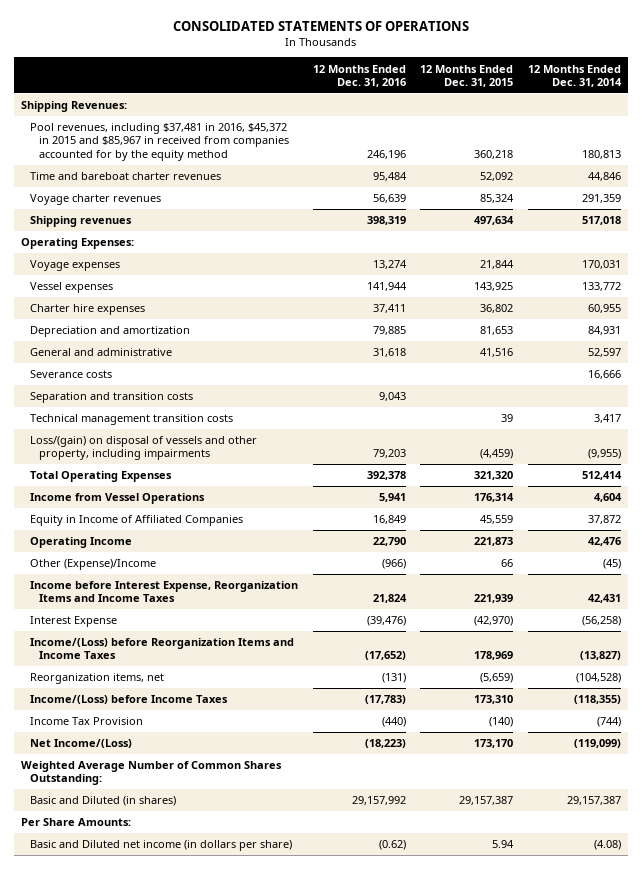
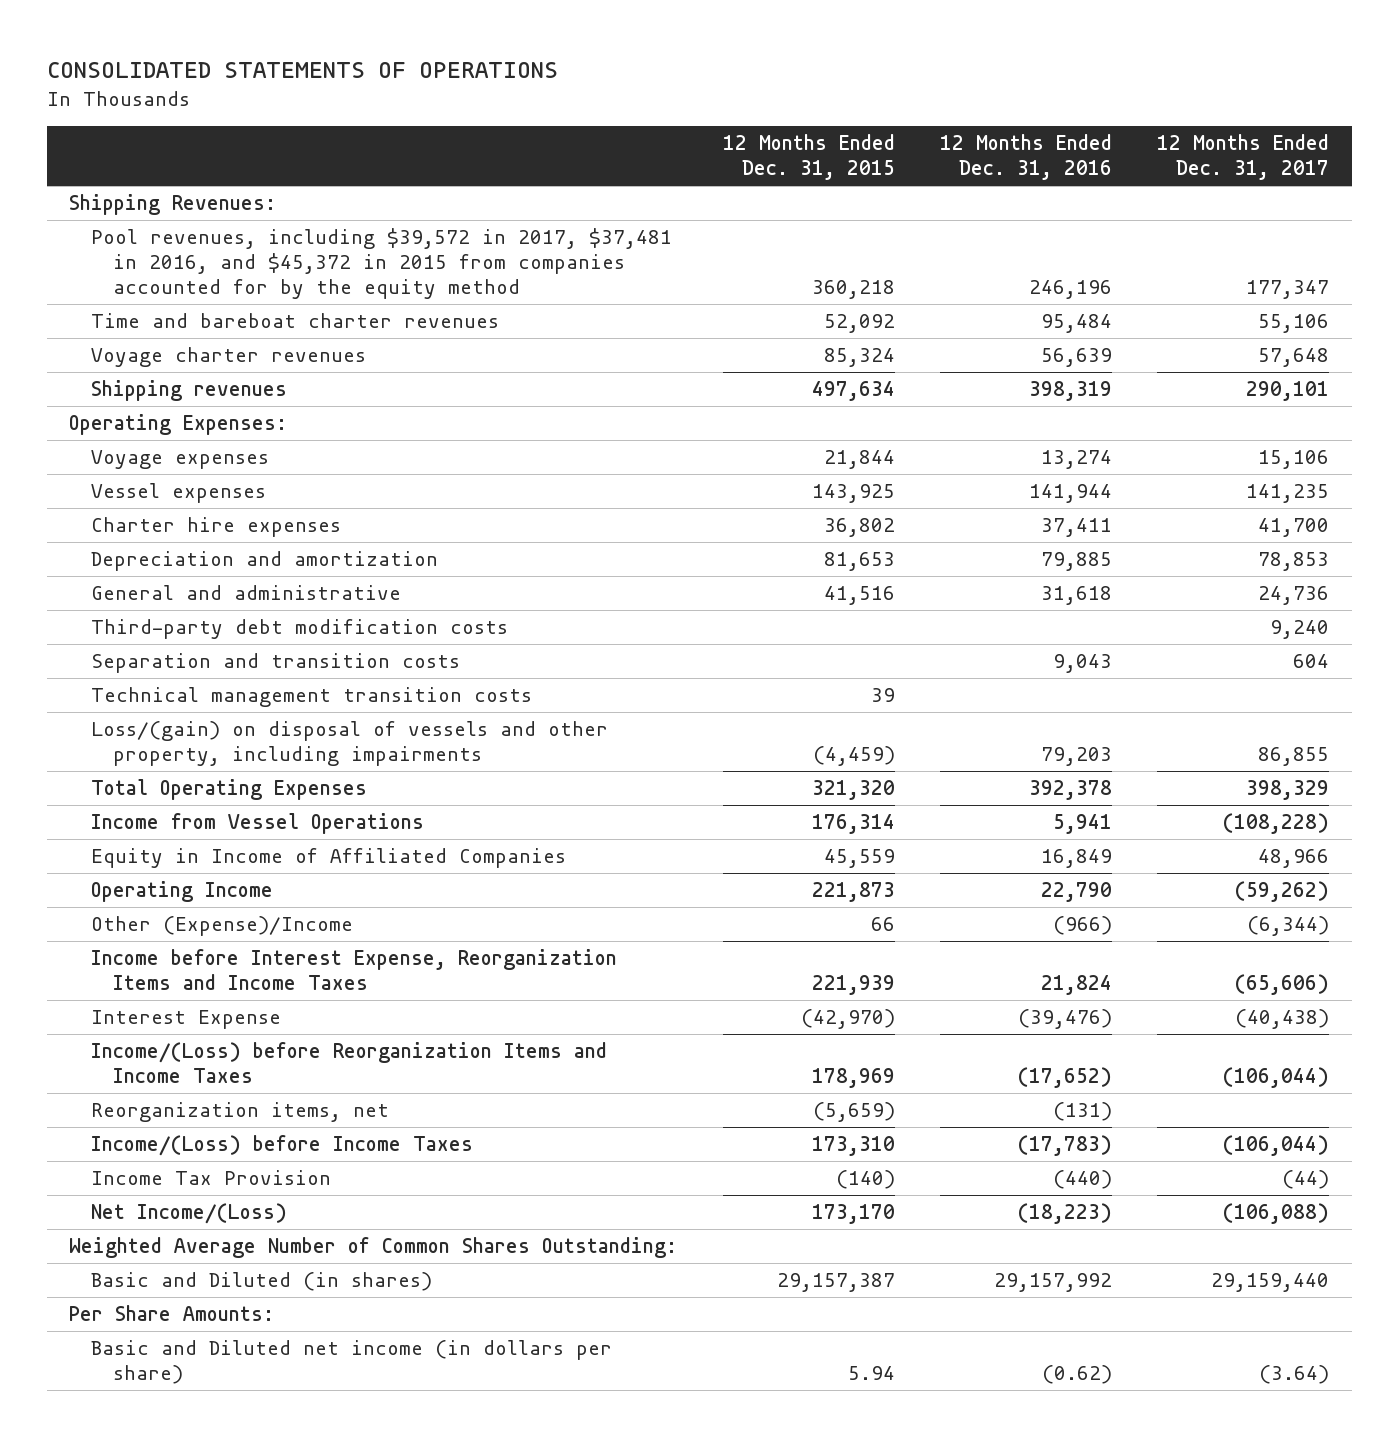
- | 12 Months Ended Dec. 31, 2016 | 12 Months Ended Dec. 31, 2015 | 12 Months Ended Dec. 31, 2014
+ | 12 Months Ended Dec. 31, 2015 | 12 Months Ended Dec. 31, 2016 | 12 Months Ended Dec. 31, 2017
- Pool revenues, including $37,481 in 2016, $45,372 in 2015 and $85,967 in received from companies accounted for by the equity method | 246,196 | 360,218 | 180,813
+ Pool revenues, including $39,572 in 2017, $37,481 in 2016, and $45,372 in 2015 from companies accounted for by the equity method | 360,218 | 246,196 | 177,347
- Severance costs | | | 16,666
+ Third-party debt modification costs | | | 9,240

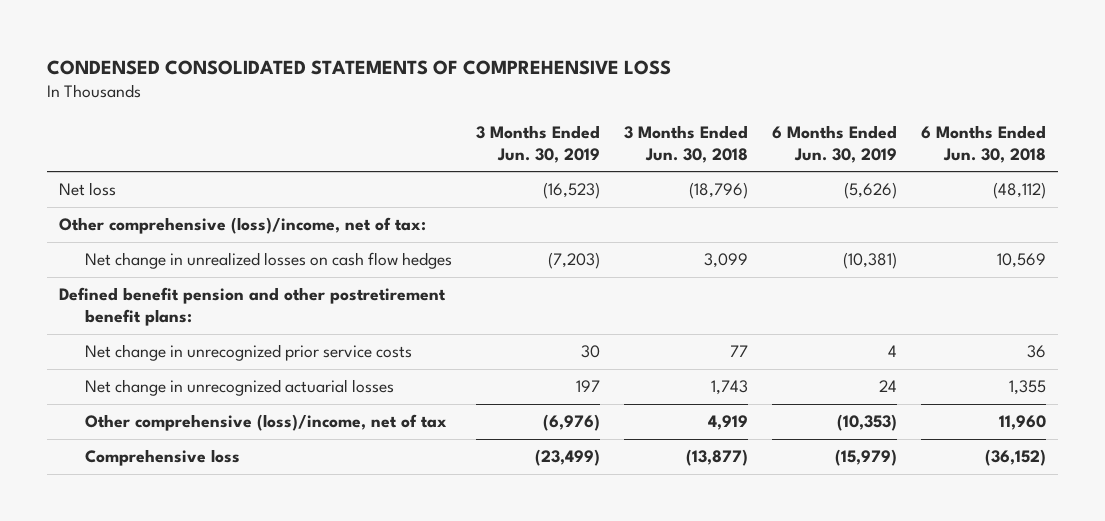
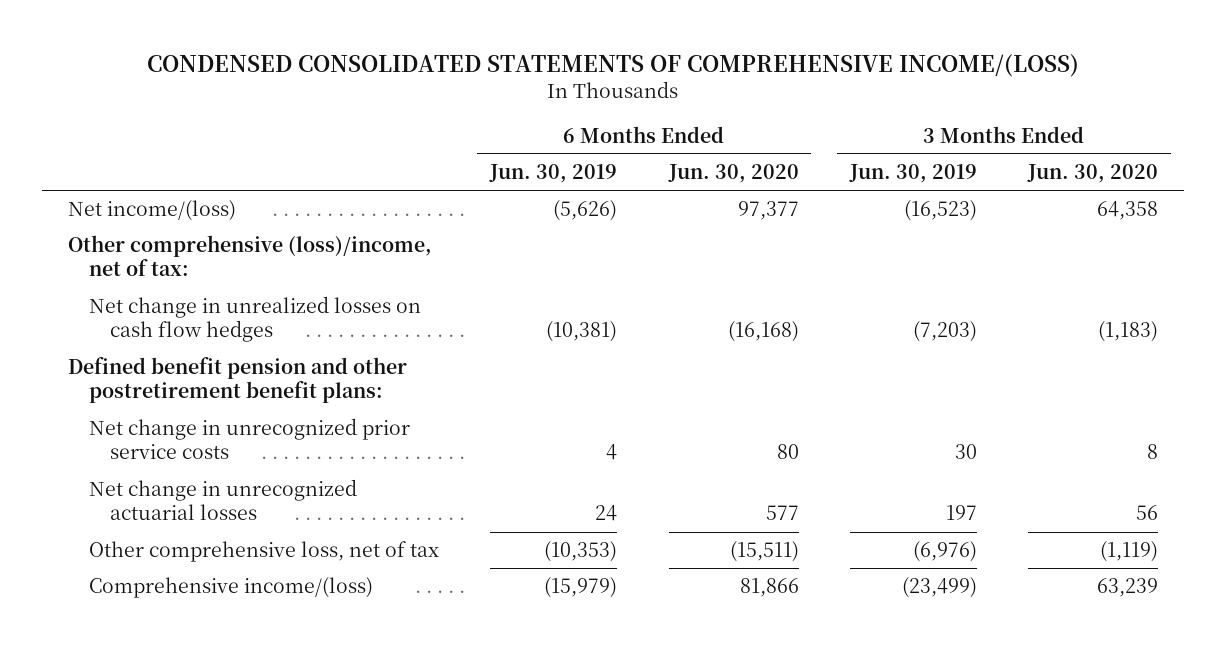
- CONDENSED CONSOLIDATED STATEMENTS OF COMPREHENSIVE LOSS
+ CONDENSED CONSOLIDATED STATEMENTS OF COMPREHENSIVE INCOME/(LOSS)
- | 3 Months Ended Jun. 30, 2019 | 3 Months Ended Jun. 30, 2018 | 6 Months Ended Jun. 30, 2019 | 6 Months Ended Jun. 30, 2018
+ | 6 Months Ended Jun. 30, 2019 | 6 Months Ended Jun. 30, 2020 | 3 Months Ended Jun. 30, 2019 | 3 Months Ended Jun. 30, 2020
- Net loss | (16,523) | (18,796) | (5,626) | (48,112)
+ Net income/(loss) | (5,626) | 97,377 | (16,523) | 64,358
- Other comprehensive (loss)/income, net of tax | (6,976) | 4,919 | (10,353) | 11,960
- Comprehensive loss | (23,499) | (13,877) | (15,979) | (36,152)
+ Other comprehensive loss, net of tax | (10,353) | (15,511) | (6,976) | (1,119)
+ Comprehensive income/(loss) | (15,979) | 81,866 | (23,499) | 63,239

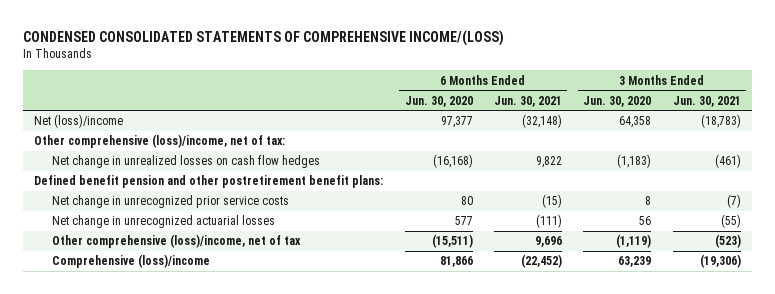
- | 6 Months Ended Jun. 30, 2019 | 6 Months Ended Jun. 30, 2020 | 3 Months Ended Jun. 30, 2019 | 3 Months Ended Jun. 30, 2020
+ | 6 Months Ended Jun. 30, 2020 | 6 Months Ended Jun. 30, 2021 | 3 Months Ended Jun. 30, 2020 | 3 Months Ended Jun. 30, 2021
- Net income/(loss) | (5,626) | 97,377 | (16,523) | 64,358
+ Net (loss)/income | 97,377 | (32,148) | 64,358 | (18,783)
- Other comprehensive loss, net of tax | (10,353) | (15,511) | (6,976) | (1,119)
- Comprehensive income/(loss) | (15,979) | 81,866 | (23,499) | 63,239
+ Other comprehensive (loss)/income, net of tax | (15,511) | 9,696 | (1,119) | (523)
+ Comprehensive (loss)/income | 81,866 | (22,452) | 63,239 | (19,306)

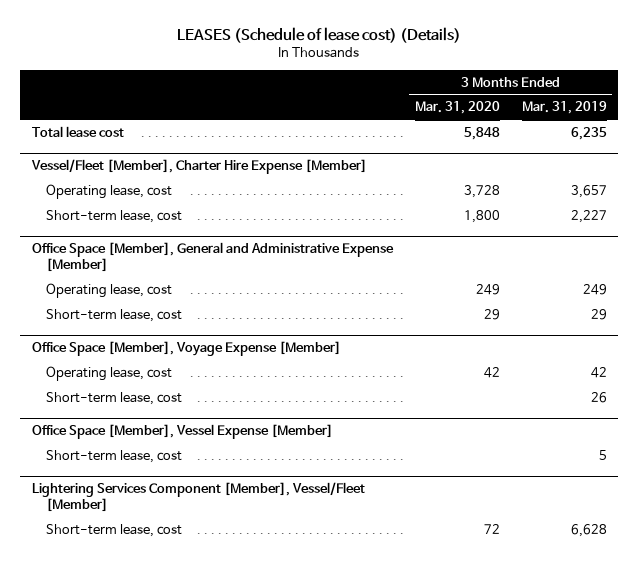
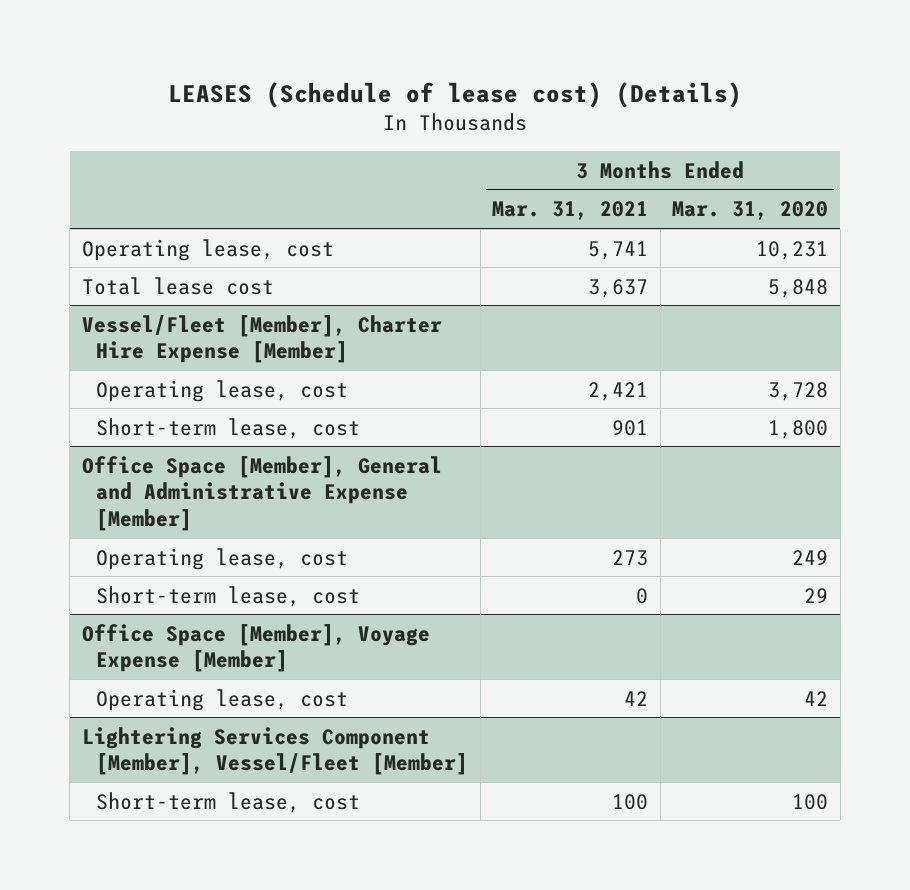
- | 3 Months Ended Mar. 31, 2020 | 3 Months Ended Mar. 31, 2019
+ | 3 Months Ended Mar. 31, 2021 | 3 Months Ended Mar. 31, 2020
+ Operating lease, cost | 5,741 | 10,231
@ Office Space [Member], Voyage Expense [Member]
- Short-term lease, cost | | 26
- Office Space [Member], Vessel Expense [Member]
- Short-term lease, cost | | 5
@ Lightering Services Component [Member], Vessel/Fleet [Member]
- Short-term lease, cost | 72 | 6,628
+ Short-term lease, cost | 100 | 100

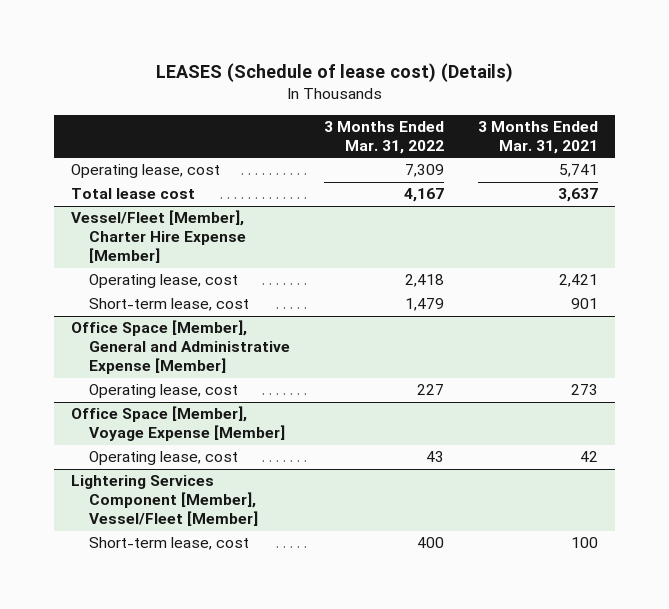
- | 3 Months Ended Mar. 31, 2021 | 3 Months Ended Mar. 31, 2020
+ | 3 Months Ended Mar. 31, 2022 | 3 Months Ended Mar. 31, 2021
@ Office Space [Member], General and Administrative Expense [Member]
- Short-term lease, cost | 0 | 29

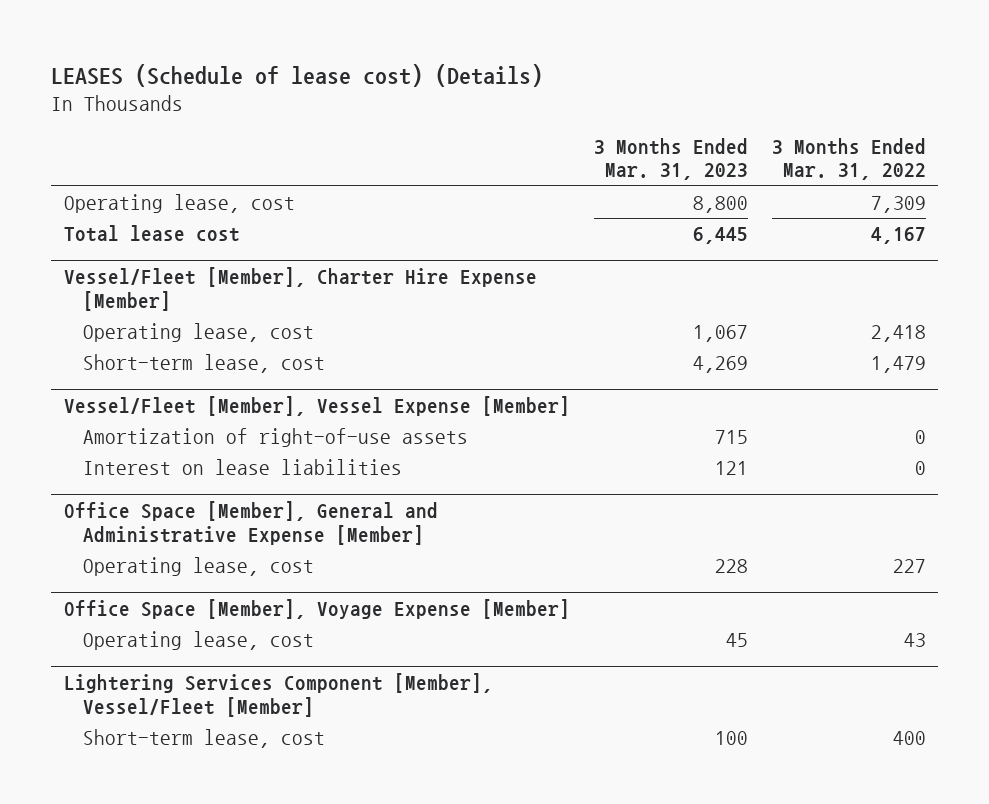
- | 3 Months Ended Mar. 31, 2022 | 3 Months Ended Mar. 31, 2021
+ | 3 Months Ended Mar. 31, 2023 | 3 Months Ended Mar. 31, 2022
+ Vessel/Fleet [Member], Vessel Expense [Member]
+ Amortization of right-of-use assets | 715 | 0
+ Interest on lease liabilities | 121 | 0

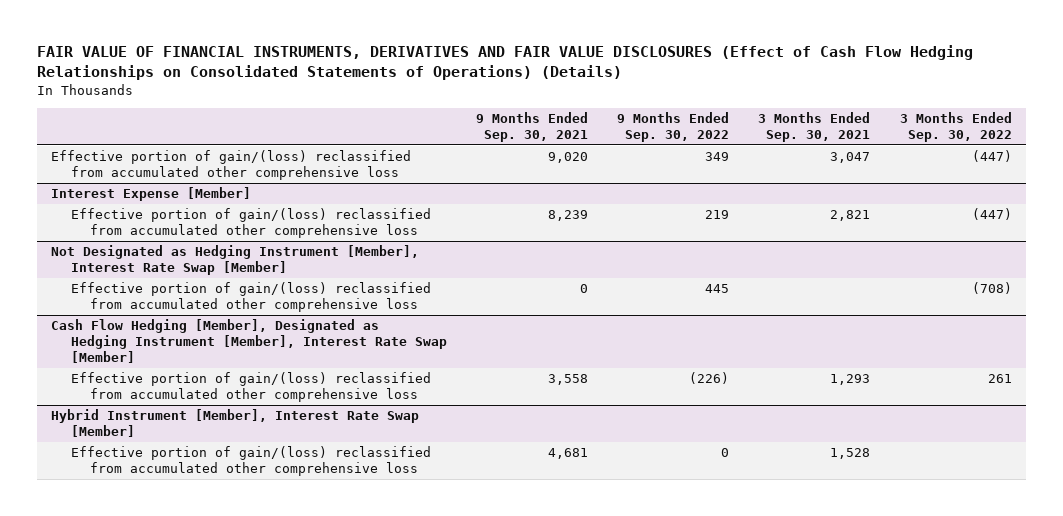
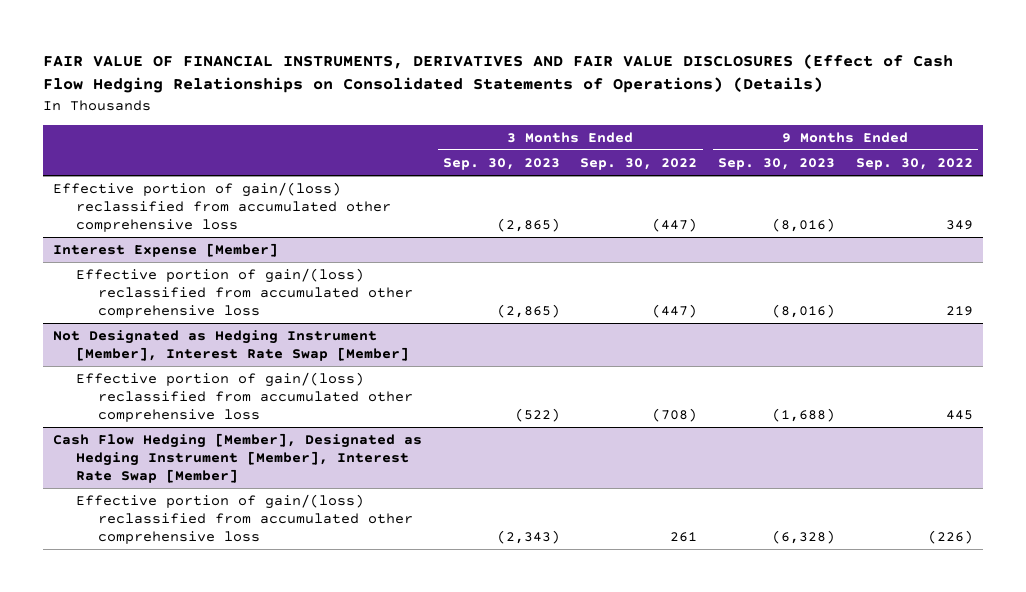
- | 9 Months Ended Sep. 30, 2021 | 9 Months Ended Sep. 30, 2022 | 3 Months Ended Sep. 30, 2021 | 3 Months Ended Sep. 30, 2022
+ | 3 Months Ended Sep. 30, 2023 | 3 Months Ended Sep. 30, 2022 | 9 Months Ended Sep. 30, 2023 | 9 Months Ended Sep. 30, 2022
- Hybrid Instrument [Member], Interest Rate Swap [Member]
- Effective portion of gain/(loss) reclassified from accumulated other comprehensive loss | 4,681 | 0 | 1,528 |

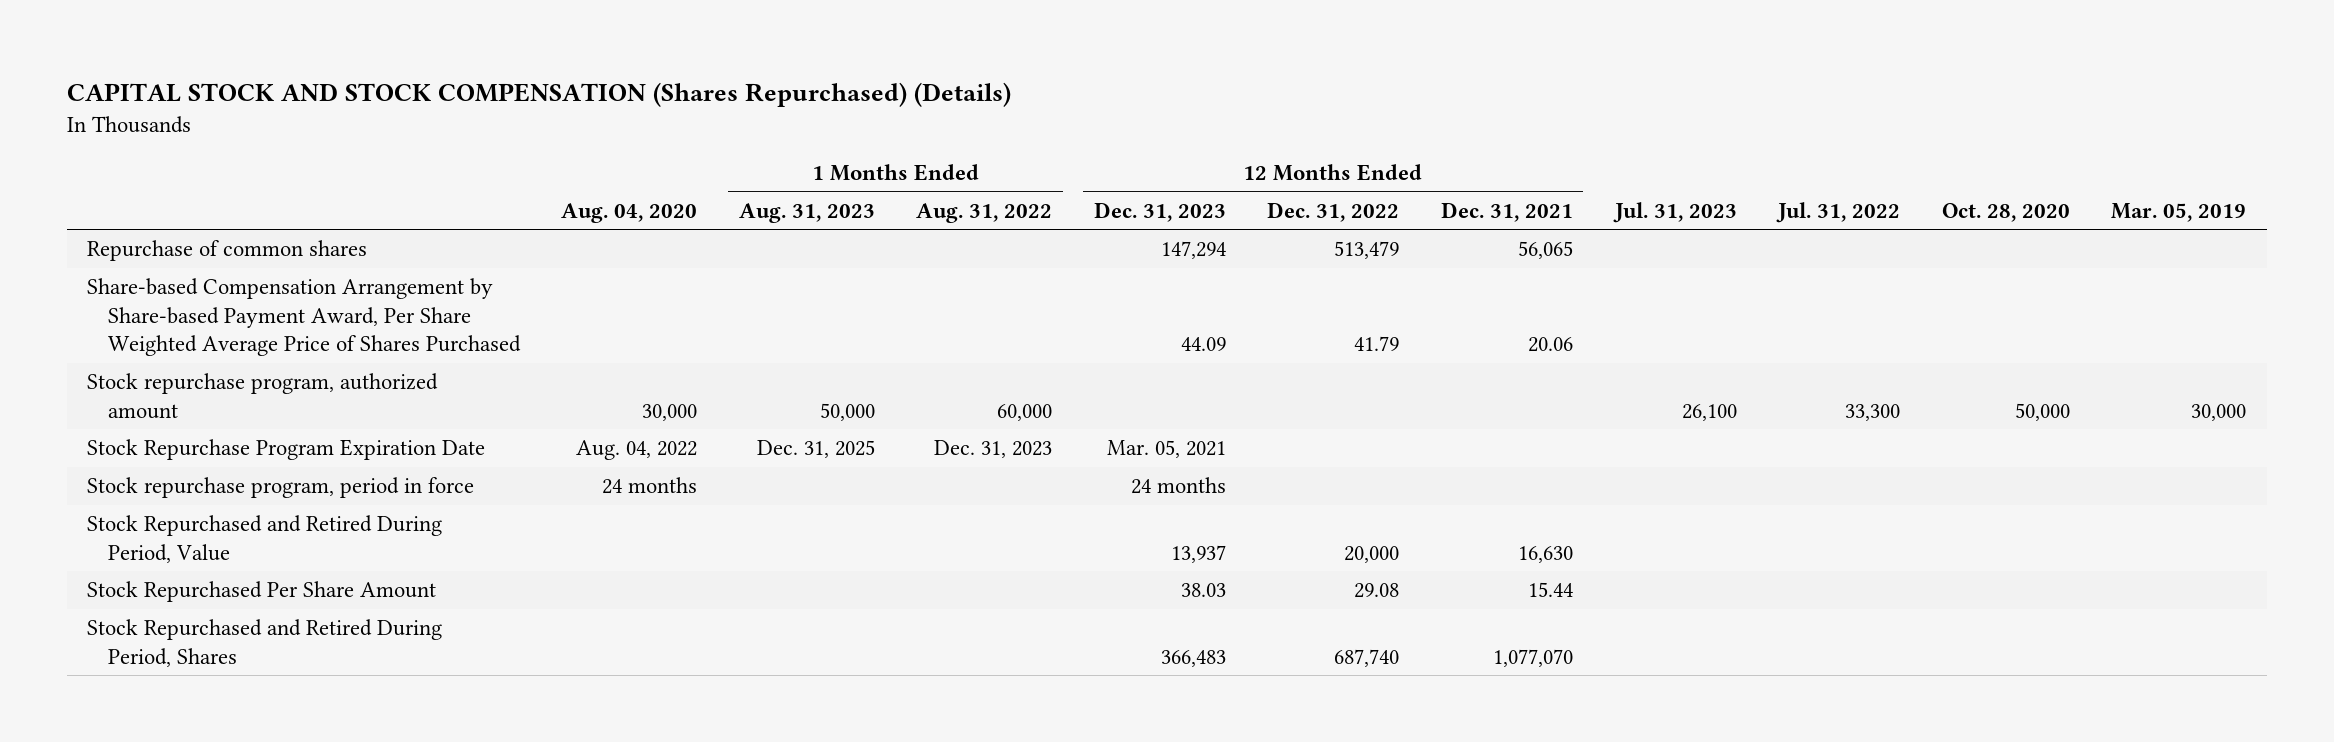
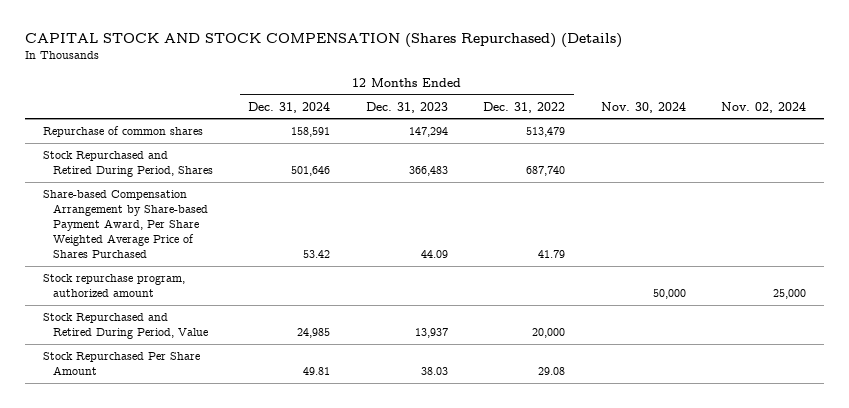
- | Aug. 04, 2020 | 1 Months Ended Aug. 31, 2023 | 1 Months Ended Aug. 31, 2022 | 12 Months Ended Dec. 31, 2023 | 12 Months Ended Dec. 31, 2022 | 12 Months Ended Dec. 31, 2021 | Jul. 31, 2023 | Jul. 31, 2022 | Oct. 28, 2020 | Mar. 05, 2019
+ | 12 Months Ended Dec. 31, 2024 | 12 Months Ended Dec. 31, 2023 | 12 Months Ended Dec. 31, 2022 | Nov. 30, 2024 | Nov. 02, 2024
moved up: Stock Repurchased and Retired During Period, Shares | 501,646 | 366,483 | 687,740 | |
- Stock Repurchase Program Expiration Date | Aug. 04, 2022 | Dec. 31, 2025 | Dec. 31, 2023 | Mar. 05, 2021 | | | | | |
- Stock repurchase program, period in force | 24 months | | | 24 months | | | | | |

